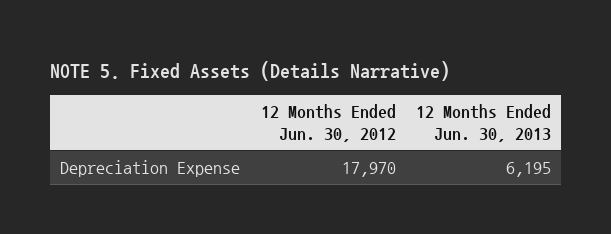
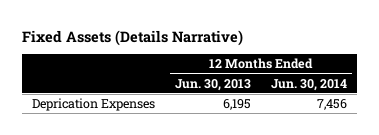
- NOTE 5. Fixed Assets (Details Narrative)
+ Fixed Assets (Details Narrative)
- | 12 Months Ended Jun. 30, 2012 | 12 Months Ended Jun. 30, 2013
+ | 12 Months Ended Jun. 30, 2013 | 12 Months Ended Jun. 30, 2014
- Depreciation Expense | 17,970 | 6,195
+ Deprication Expenses | 6,195 | 7,456

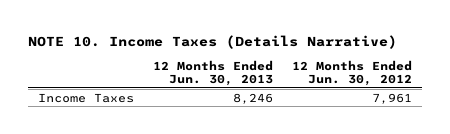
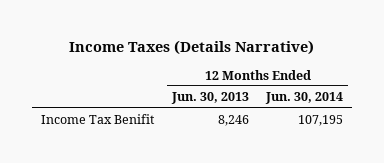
- NOTE 10. Income Taxes (Details Narrative)
+ Income Taxes (Details Narrative)
- | 12 Months Ended Jun. 30, 2013 | 12 Months Ended Jun. 30, 2012
+ | 12 Months Ended Jun. 30, 2013 | 12 Months Ended Jun. 30, 2014
- Income Taxes | 8,246 | 7,961
+ Income Tax Benifit | 8,246 | 107,195

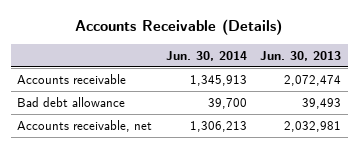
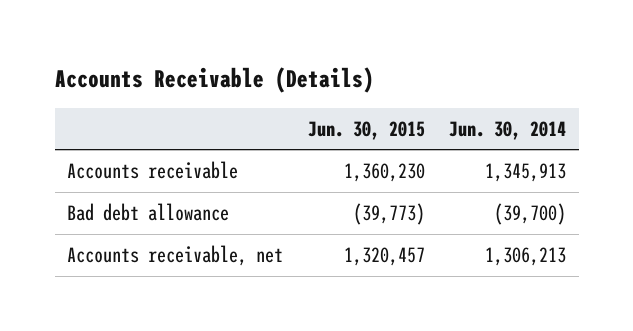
- | Jun. 30, 2014 | Jun. 30, 2013
+ | Jun. 30, 2015 | Jun. 30, 2014
- Bad debt allowance | 39,700 | 39,493
+ Bad debt allowance | (39,773) | (39,700)

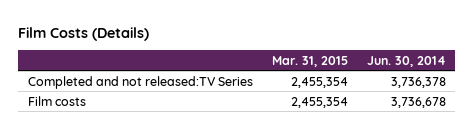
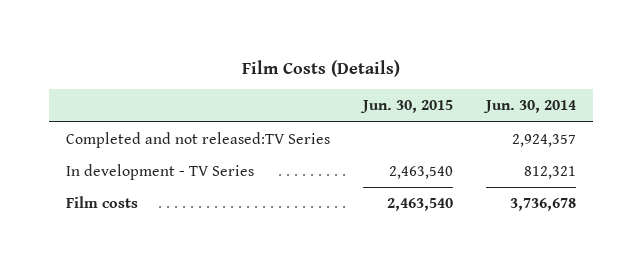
- | Mar. 31, 2015 | Jun. 30, 2014
+ | Jun. 30, 2015 | Jun. 30, 2014
- Completed and not released:TV Series | 2,455,354 | 3,736,378
+ Completed and not released:TV Series | | 2,924,357
+ In development - TV Series | 2,463,540 | 812,321

